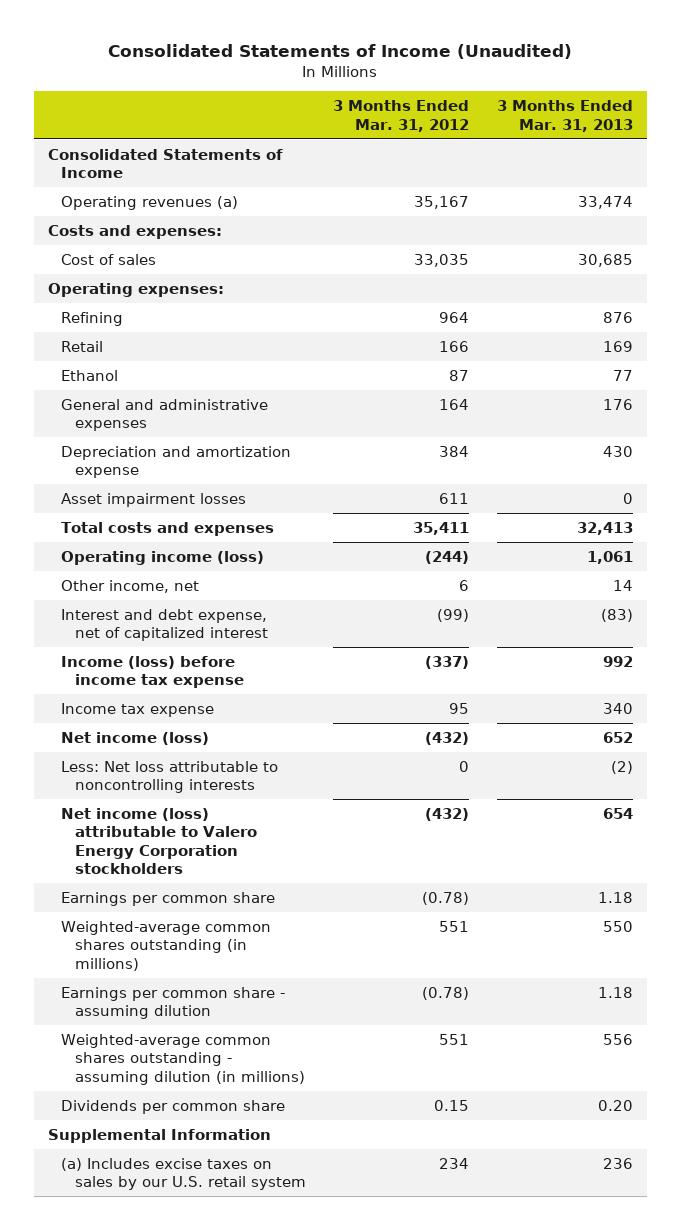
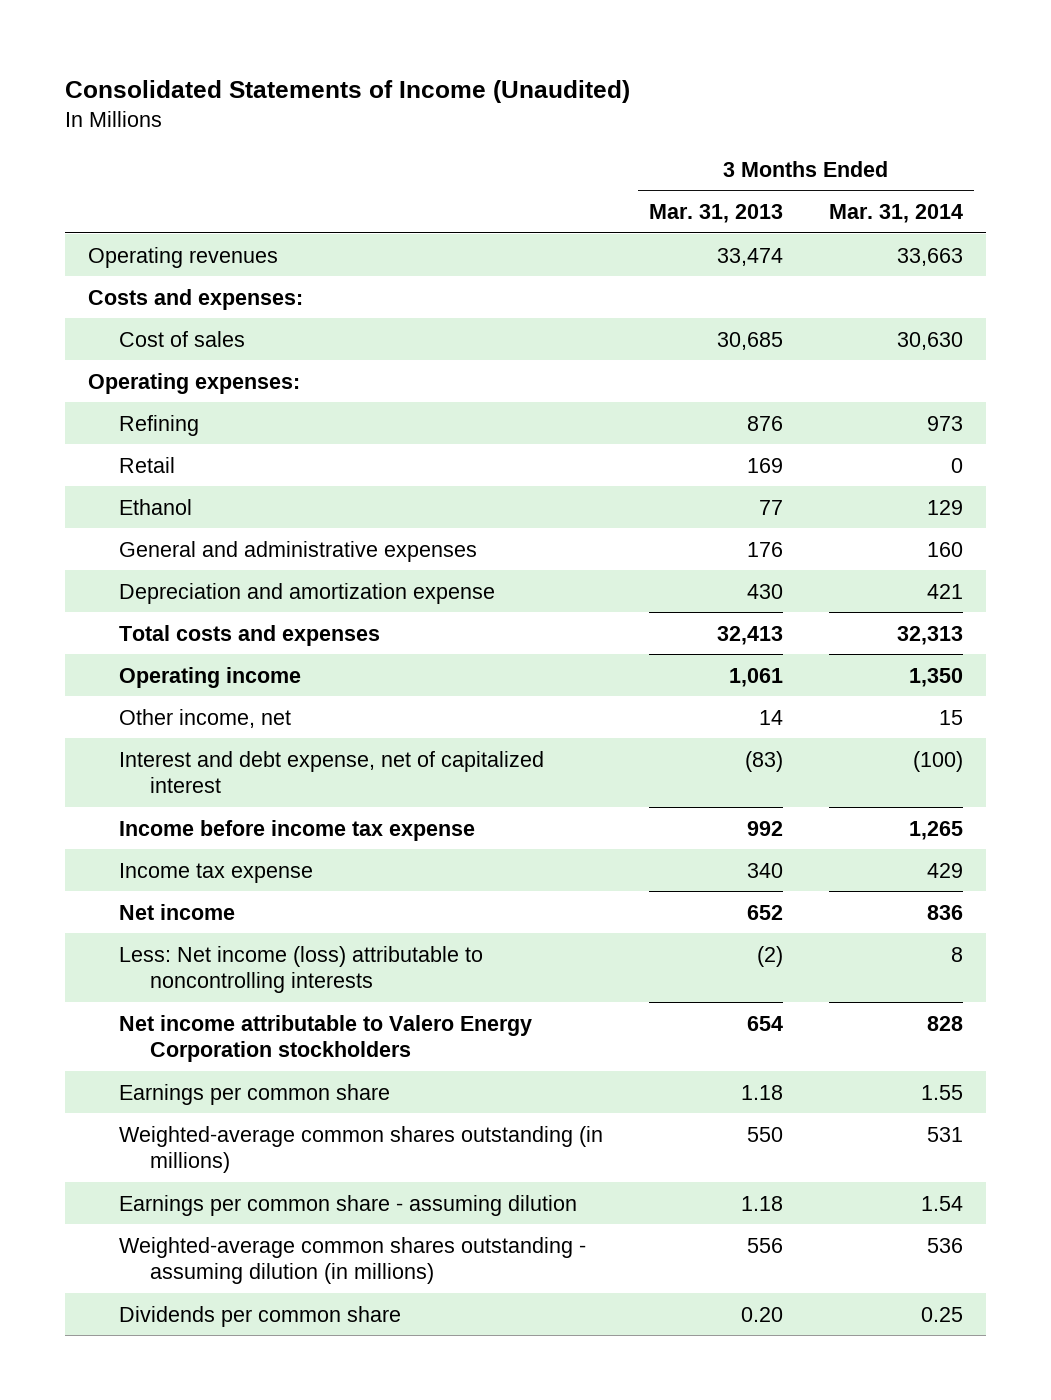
- | 3 Months Ended Mar. 31, 2012 | 3 Months Ended Mar. 31, 2013
+ | 3 Months Ended Mar. 31, 2013 | 3 Months Ended Mar. 31, 2014
- Consolidated Statements of Income
- Operating revenues (a) | 35,167 | 33,474
+ Operating revenues | 33,474 | 33,663
- Asset impairment losses | 611 | 0
- Operating income (loss) | (244) | 1,061
+ Operating income | 1,061 | 1,350
- Income (loss) before income tax expense | (337) | 992
+ Income before income tax expense | 992 | 1,265
- Net income (loss) | (432) | 652
- Less: Net loss attributable to noncontrolling interests | 0 | (2)
- Net income (loss) attributable to Valero Energy Corporation stockholders | (432) | 654
+ Net income | 652 | 836
+ Less: Net income (loss) attributable to noncontrolling interests | (2) | 8
+ Net income attributable to Valero Energy Corporation stockholders | 654 | 828
- Supplemental Information
- (a) Includes excise taxes on sales by our U.S. retail system | 234 | 236

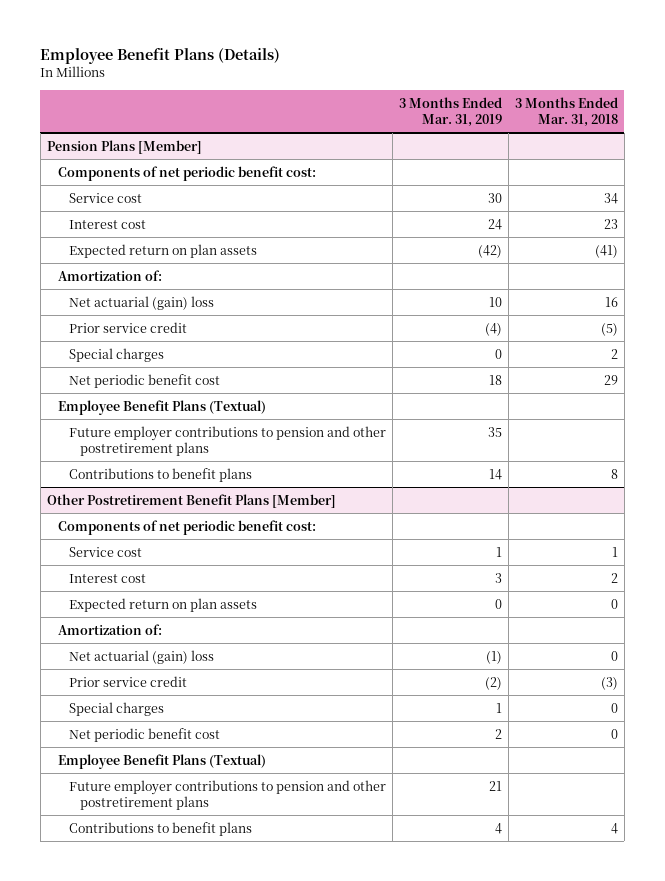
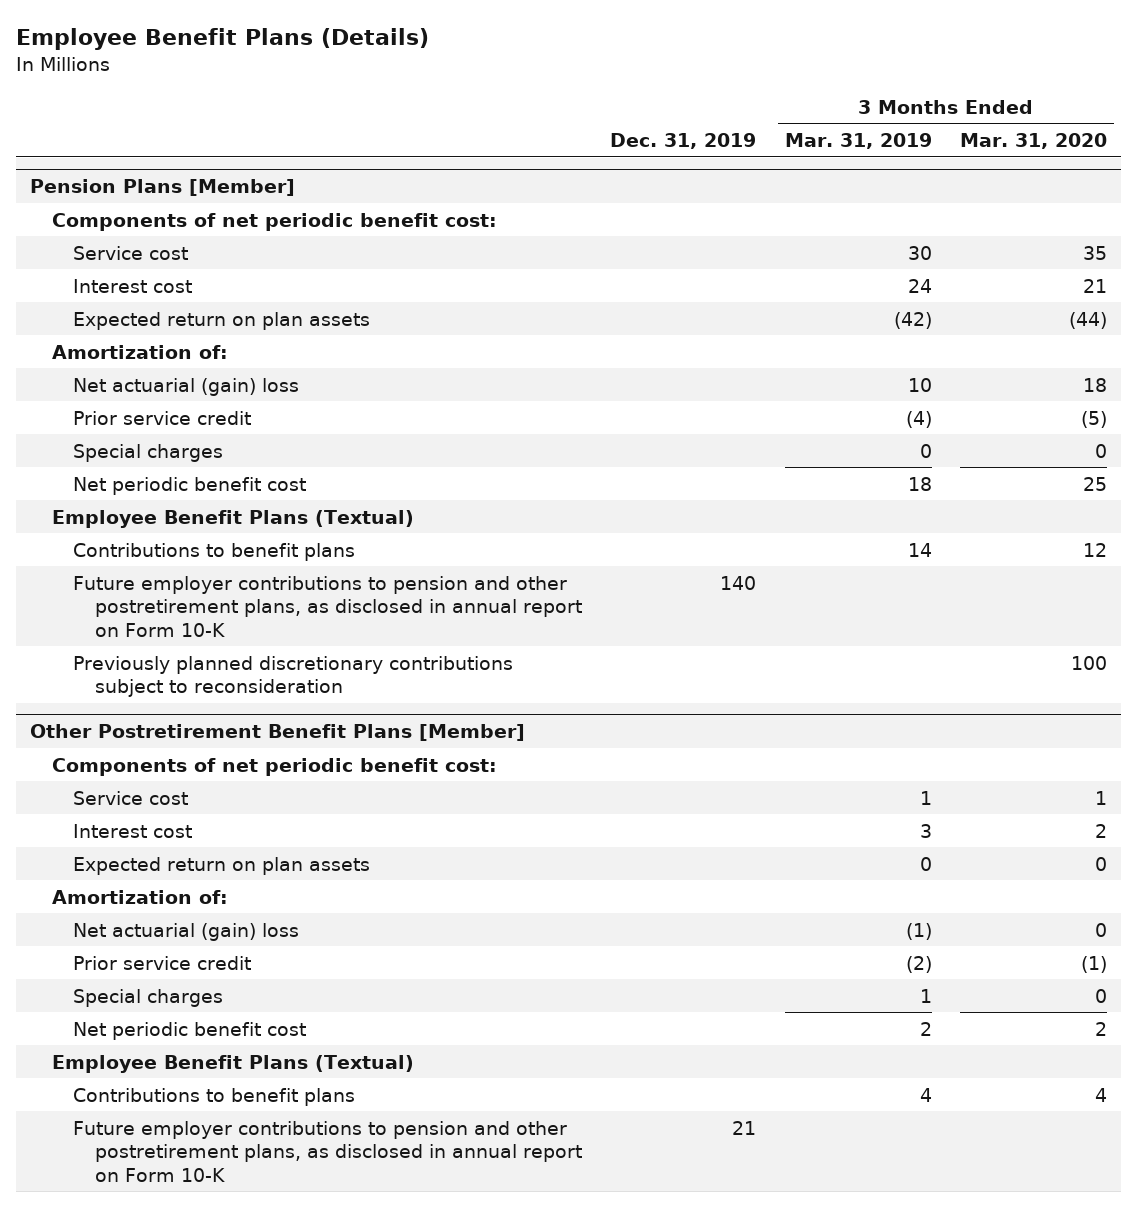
- | 3 Months Ended Mar. 31, 2019 | 3 Months Ended Mar. 31, 2018
+ | Dec. 31, 2019 | 3 Months Ended Mar. 31, 2019 | 3 Months Ended Mar. 31, 2020
@ Pension Plans [Member]
- Future employer contributions to pension and other postretirement plans | 35 |
+ Future employer contributions to pension and other postretirement plans, as disclosed in annual report on Form 10-K | 140 | |
+ Previously planned discretionary contributions subject to reconsideration | | | 100
@ Other Postretirement Benefit Plans [Member]
- Future employer contributions to pension and other postretirement plans | 21 |
+ Future employer contributions to pension and other postretirement plans, as disclosed in annual report on Form 10-K | 21 | |

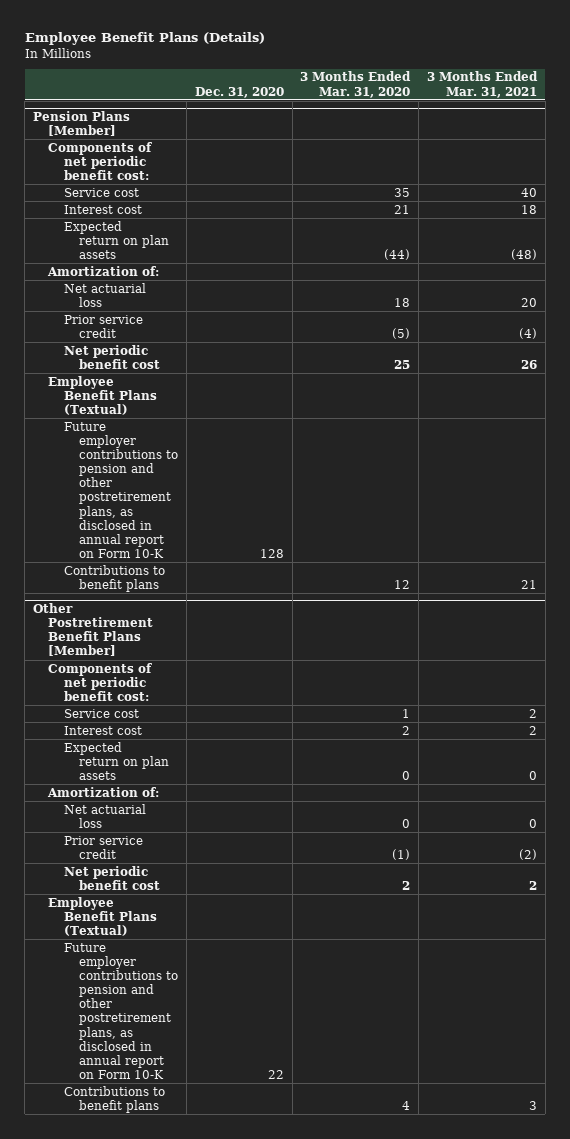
- | Dec. 31, 2019 | 3 Months Ended Mar. 31, 2019 | 3 Months Ended Mar. 31, 2020
+ | Dec. 31, 2020 | 3 Months Ended Mar. 31, 2020 | 3 Months Ended Mar. 31, 2021
@ Pension Plans [Member]
- Net actuarial (gain) loss | | 10 | 18
+ Net actuarial loss | | 18 | 20
- Special charges | | 0 | 0
- Previously planned discretionary contributions subject to reconsideration | | | 100
moved down: Contributions to benefit plans | | 12 | 21
@ Other Postretirement Benefit Plans [Member]
- Net actuarial (gain) loss | | (1) | 0
+ Net actuarial loss | | 0 | 0
- Special charges | | 1 | 0
moved down: Contributions to benefit plans | | 4 | 3

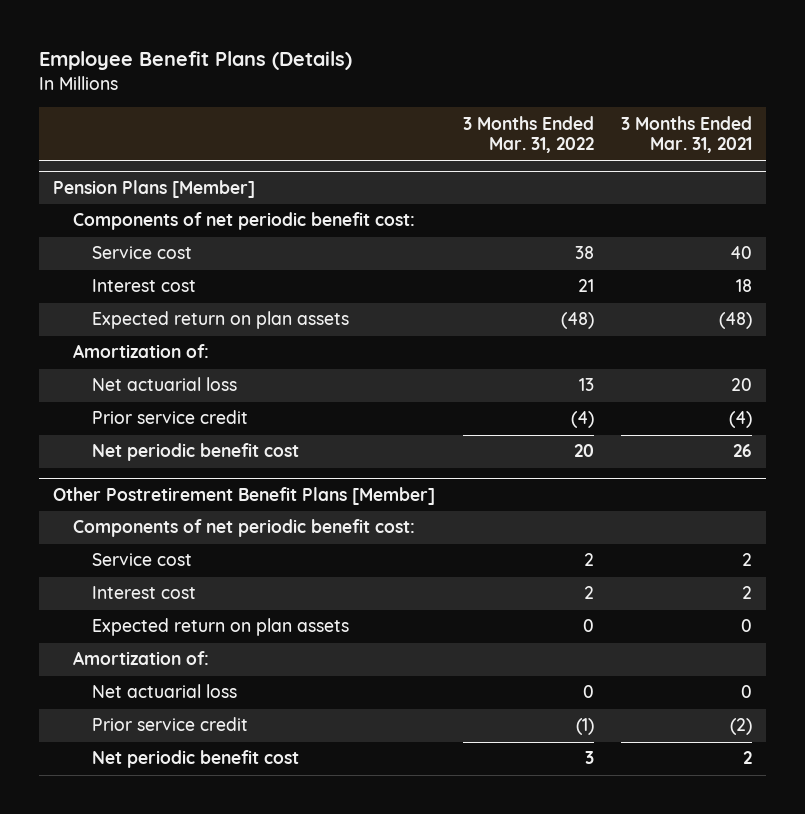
- | Dec. 31, 2020 | 3 Months Ended Mar. 31, 2020 | 3 Months Ended Mar. 31, 2021
+ | 3 Months Ended Mar. 31, 2022 | 3 Months Ended Mar. 31, 2021
@ Pension Plans [Member]
- Employee Benefit Plans (Textual)
- Future employer contributions to pension and other postretirement plans, as disclosed in annual report on Form 10-K | 128 | |
- Contributions to benefit plans | | 12 | 21
@ Other Postretirement Benefit Plans [Member]
- Employee Benefit Plans (Textual)
- Future employer contributions to pension and other postretirement plans, as disclosed in annual report on Form 10-K | 22 | |
- Contributions to benefit plans | | 4 | 3

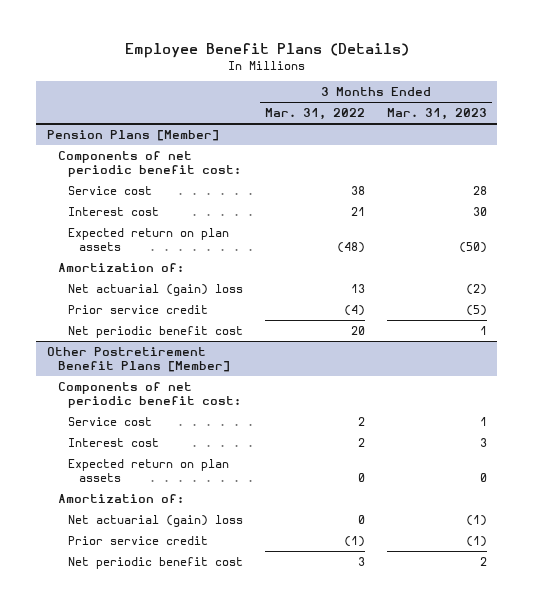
- | 3 Months Ended Mar. 31, 2022 | 3 Months Ended Mar. 31, 2021
+ | 3 Months Ended Mar. 31, 2022 | 3 Months Ended Mar. 31, 2023
@ Pension Plans [Member]
- Net actuarial loss | 13 | 20
+ Net actuarial (gain) loss | 13 | (2)
@ Other Postretirement Benefit Plans [Member]
- Net actuarial loss | 0 | 0
+ Net actuarial (gain) loss | 0 | (1)

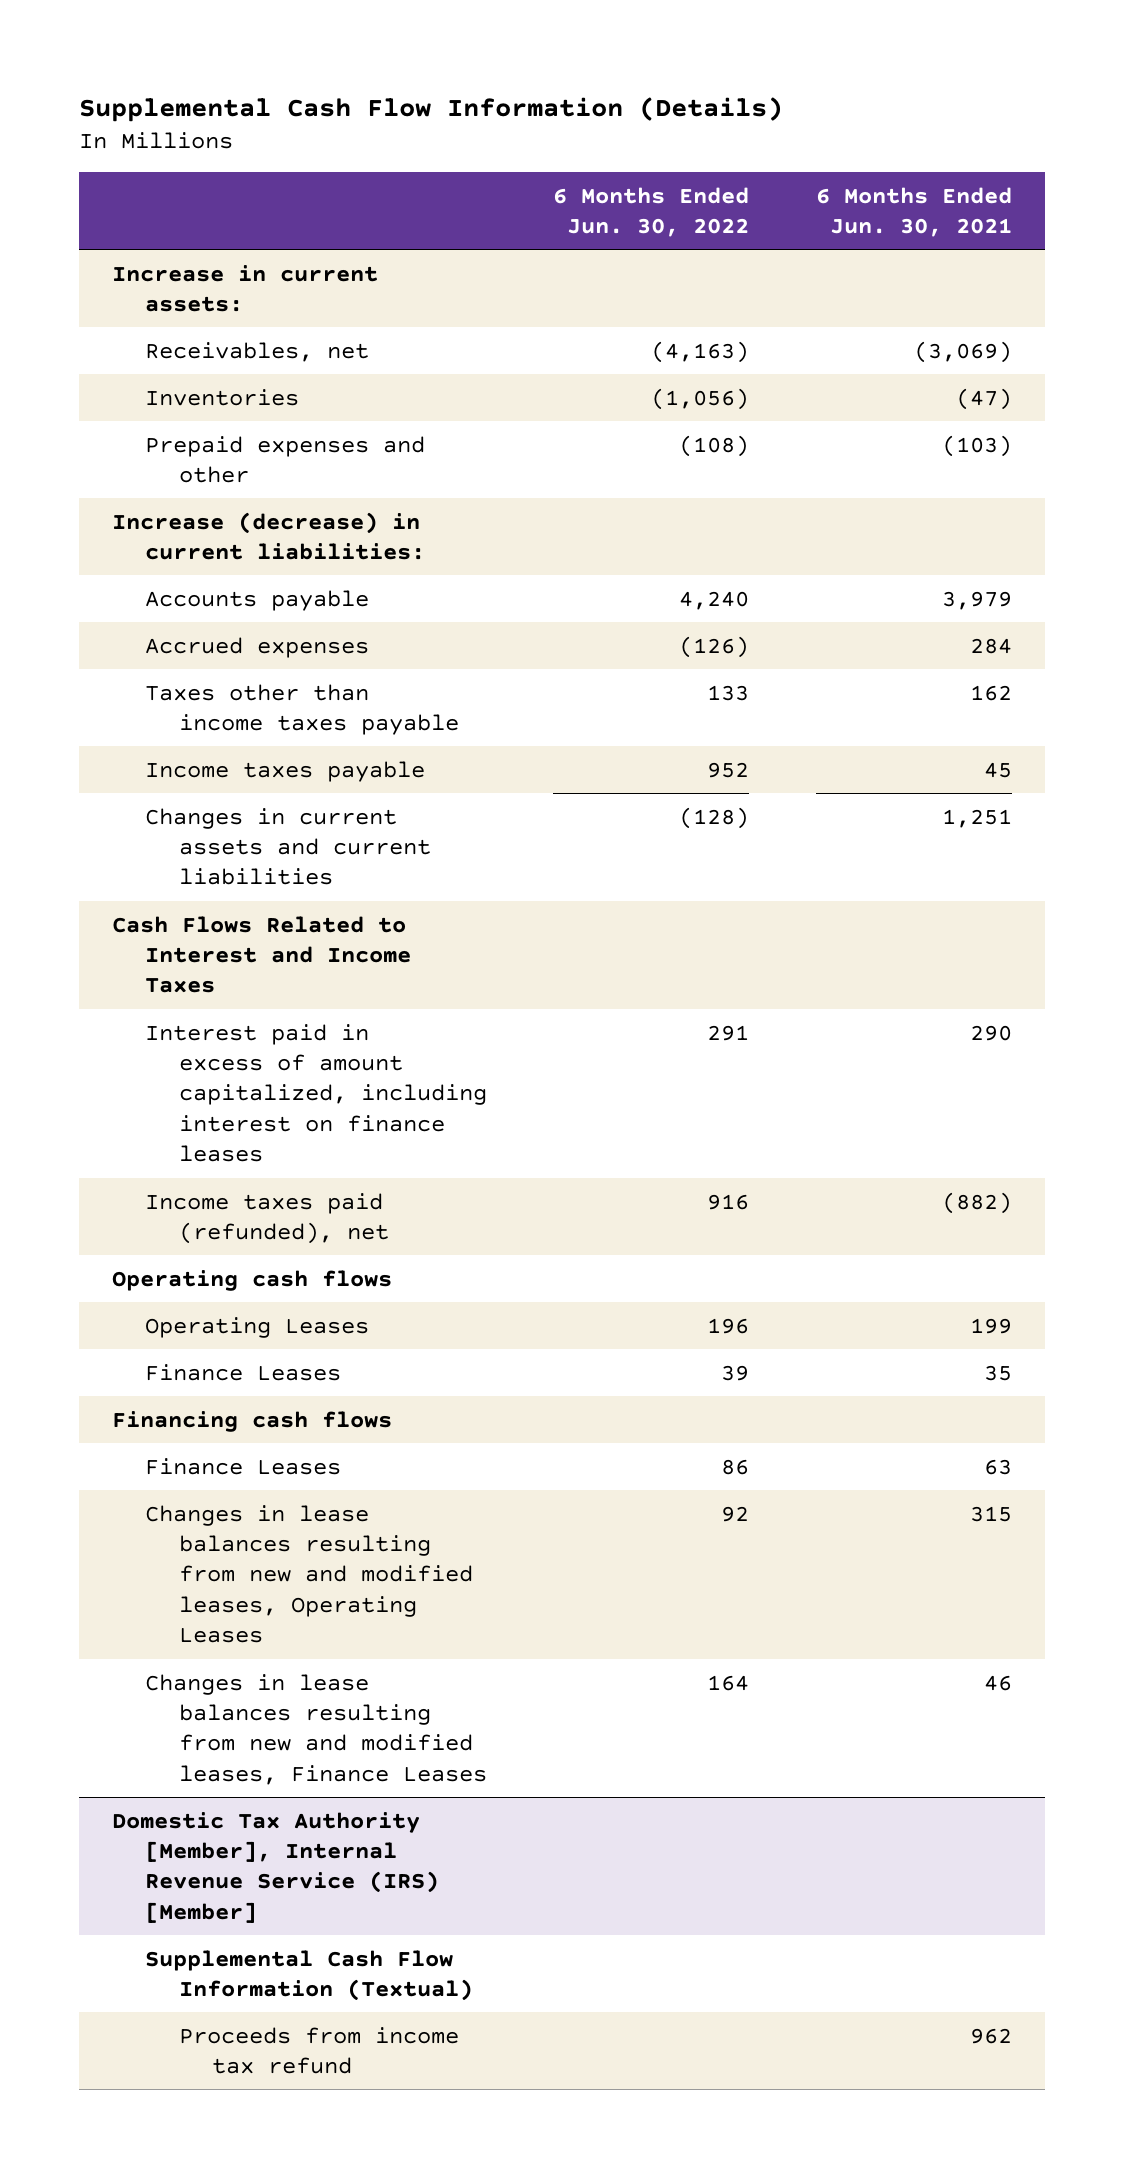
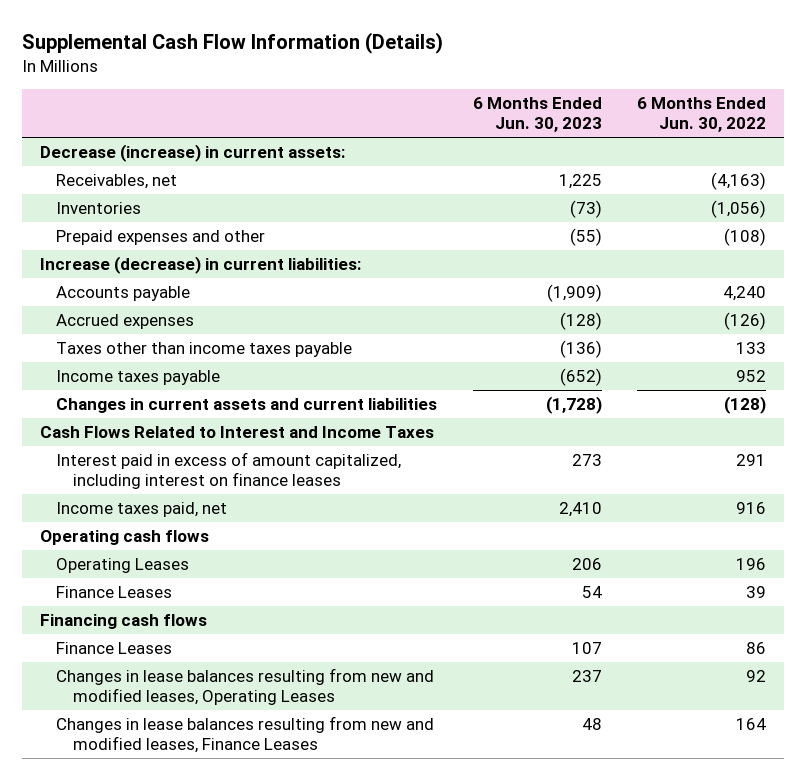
- | 6 Months Ended Jun. 30, 2022 | 6 Months Ended Jun. 30, 2021
+ | 6 Months Ended Jun. 30, 2023 | 6 Months Ended Jun. 30, 2022
- Increase in current assets:
+ Decrease (increase) in current assets:
- Income taxes paid (refunded), net | 916 | (882)
+ Income taxes paid, net | 2,410 | 916
- Domestic Tax Authority [Member], Internal Revenue Service (IRS) [Member]
- Supplemental Cash Flow Information (Textual)
- Proceeds from income tax refund | | 962

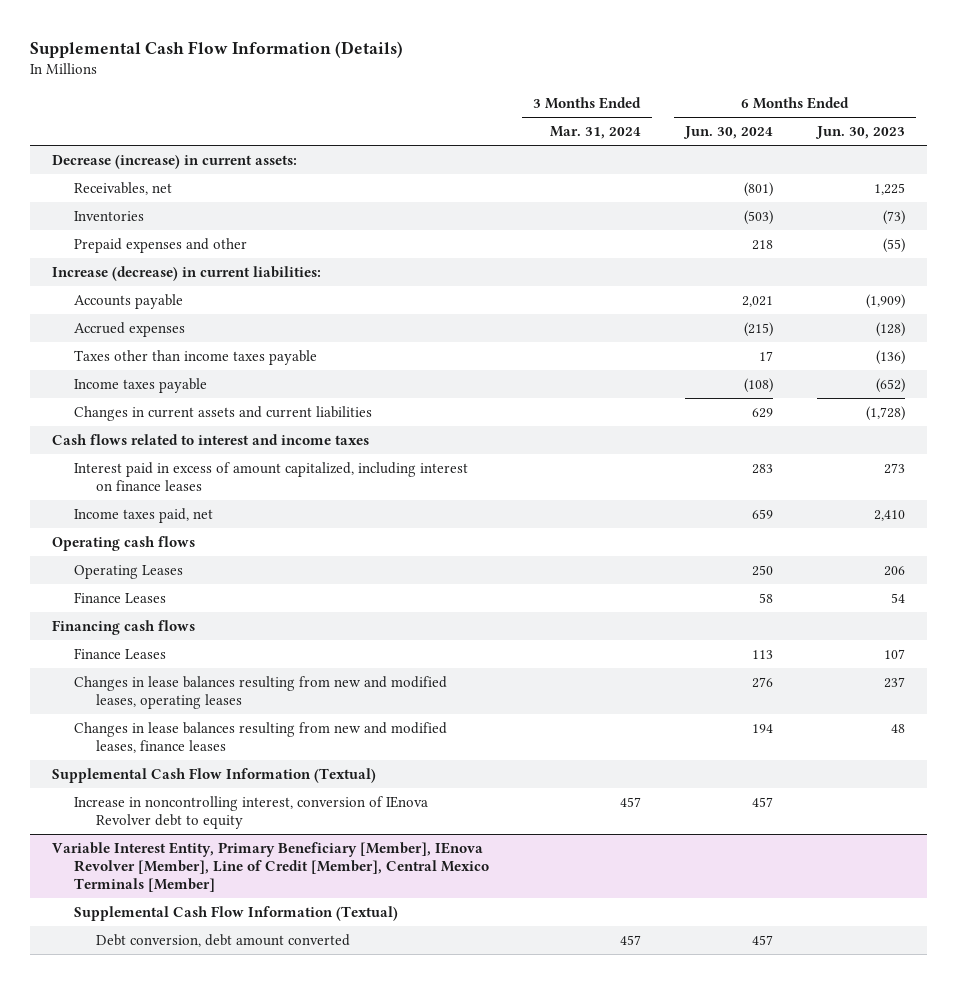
- | 6 Months Ended Jun. 30, 2023 | 6 Months Ended Jun. 30, 2022
+ | 3 Months Ended Mar. 31, 2024 | 6 Months Ended Jun. 30, 2024 | 6 Months Ended Jun. 30, 2023
- Cash Flows Related to Interest and Income Taxes
+ Cash flows related to interest and income taxes
- Changes in lease balances resulting from new and modified leases, Operating Leases | 237 | 92
- Changes in lease balances resulting from new and modified leases, Finance Leases | 48 | 164
+ Changes in lease balances resulting from new and modified leases, operating leases | | 276 | 237
+ Changes in lease balances resulting from new and modified leases, finance leases | | 194 | 48
+ Supplemental Cash Flow Information (Textual)
+ Increase in noncontrolling interest, conversion of IEnova Revolver debt to equity | 457 | 457 |
+ Variable Interest Entity, Primary Beneficiary [Member], IEnova Revolver [Member], Line of Credit [Member], Central Mexico Terminals [Member]
+ Supplemental Cash Flow Information (Textual)
+ Debt conversion, debt amount converted | 457 | 457 |

